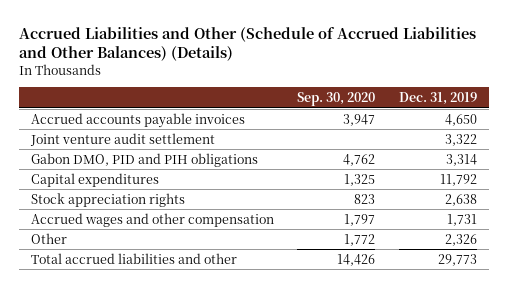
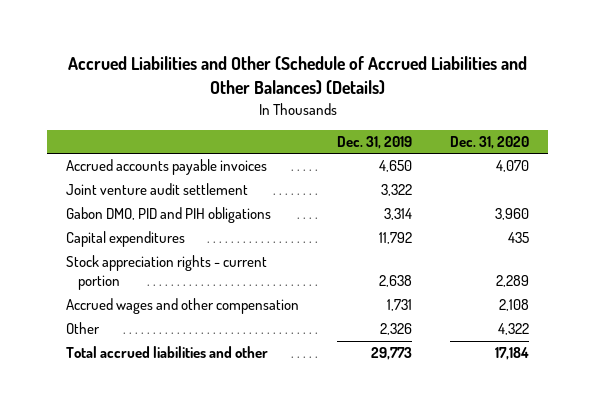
- | Sep. 30, 2020 | Dec. 31, 2019
+ | Dec. 31, 2019 | Dec. 31, 2020
- Stock appreciation rights | 823 | 2,638
+ Stock appreciation rights - current portion | 2,638 | 2,289

